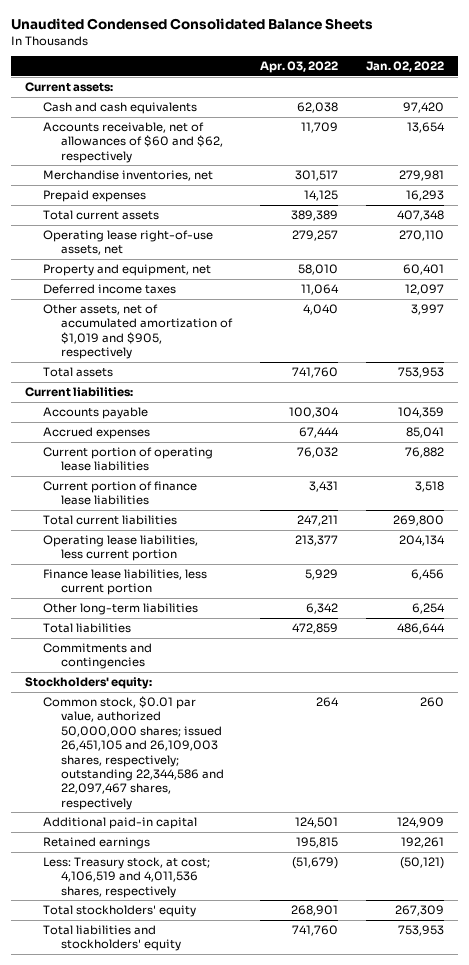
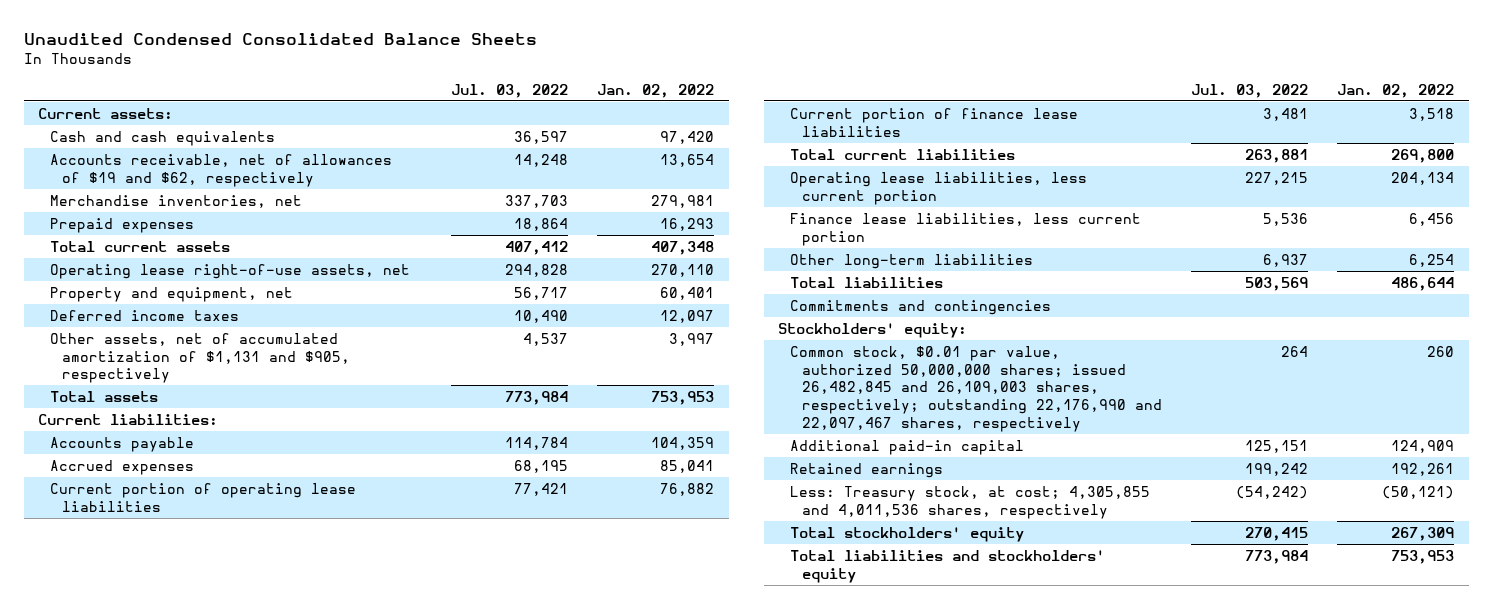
- | Apr. 03, 2022 | Jan. 02, 2022
+ | Jul. 03, 2022 | Jan. 02, 2022
- Accounts receivable, net of allowances of $60 and $62, respectively | 11,709 | 13,654
+ Accounts receivable, net of allowances of $19 and $62, respectively | 14,248 | 13,654
- Other assets, net of accumulated amortization of $1,019 and $905, respectively | 4,040 | 3,997
+ Other assets, net of accumulated amortization of $1,131 and $905, respectively | 4,537 | 3,997
- Common stock, $0.01 par value, authorized 50,000,000 shares; issued 26,451,105 and 26,109,003 shares, respectively; outstanding 22,344,586 and 22,097,467 shares, respectively | 264 | 260
+ Common stock, $0.01 par value, authorized 50,000,000 shares; issued 26,482,845 and 26,109,003 shares, respectively; outstanding 22,176,990 and 22,097,467 shares, respectively | 264 | 260
- Less: Treasury stock, at cost; 4,106,519 and 4,011,536 shares, respectively | (51,679) | (50,121)
+ Less: Treasury stock, at cost; 4,305,855 and 4,011,536 shares, respectively | (54,242) | (50,121)

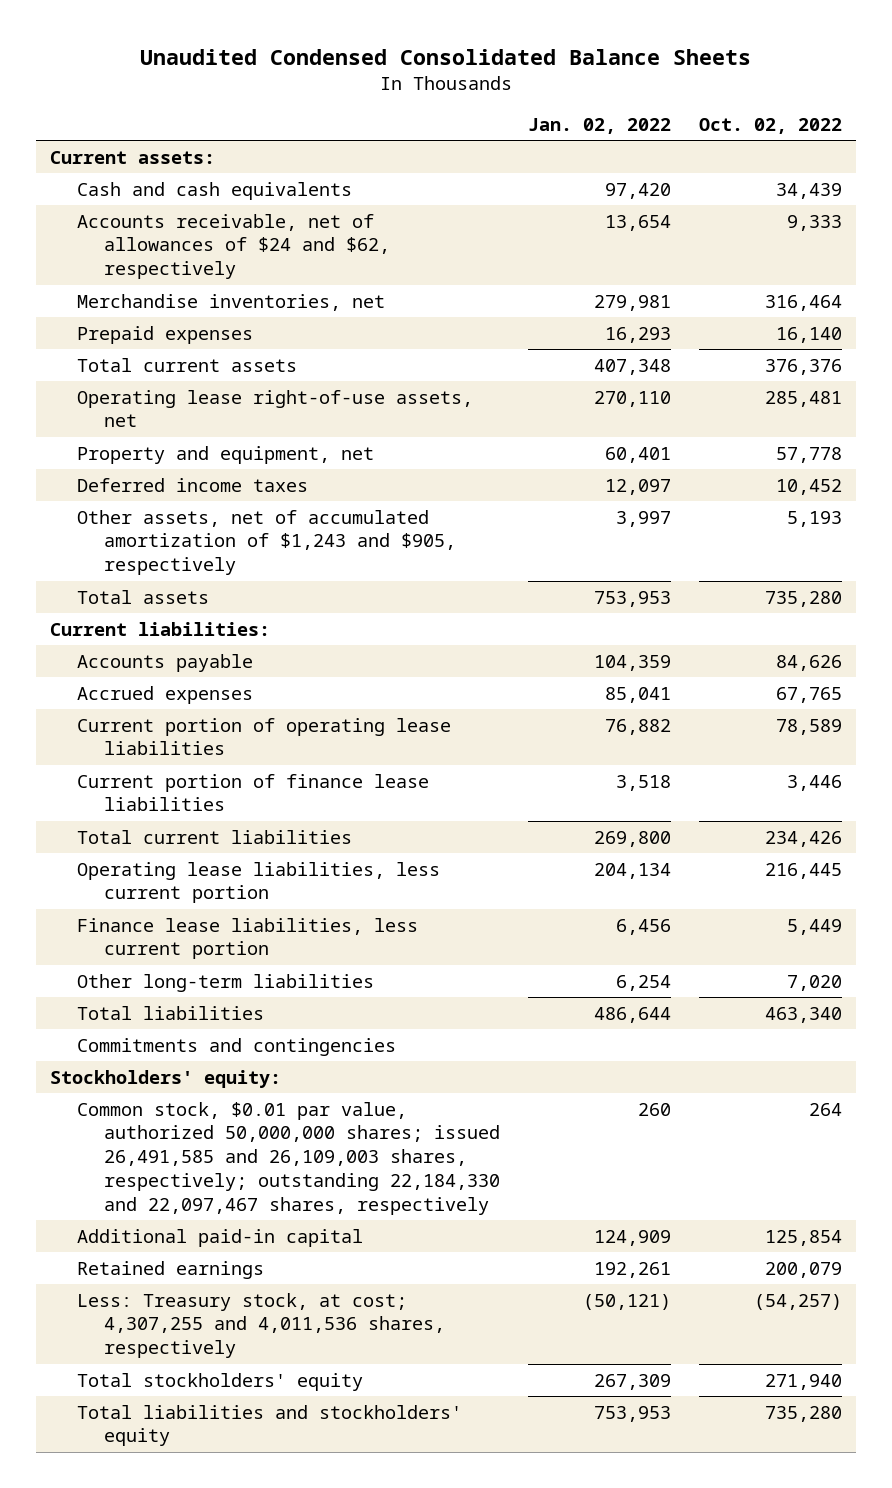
- | Jul. 03, 2022 | Jan. 02, 2022
+ | Jan. 02, 2022 | Oct. 02, 2022
- Accounts receivable, net of allowances of $19 and $62, respectively | 14,248 | 13,654
+ Accounts receivable, net of allowances of $24 and $62, respectively | 13,654 | 9,333
- Other assets, net of accumulated amortization of $1,131 and $905, respectively | 4,537 | 3,997
+ Other assets, net of accumulated amortization of $1,243 and $905, respectively | 3,997 | 5,193
- Common stock, $0.01 par value, authorized 50,000,000 shares; issued 26,482,845 and 26,109,003 shares, respectively; outstanding 22,176,990 and 22,097,467 shares, respectively | 264 | 260
+ Common stock, $0.01 par value, authorized 50,000,000 shares; issued 26,491,585 and 26,109,003 shares, respectively; outstanding 22,184,330 and 22,097,467 shares, respectively | 260 | 264
- Less: Treasury stock, at cost; 4,305,855 and 4,011,536 shares, respectively | (54,242) | (50,121)
+ Less: Treasury stock, at cost; 4,307,255 and 4,011,536 shares, respectively | (50,121) | (54,257)

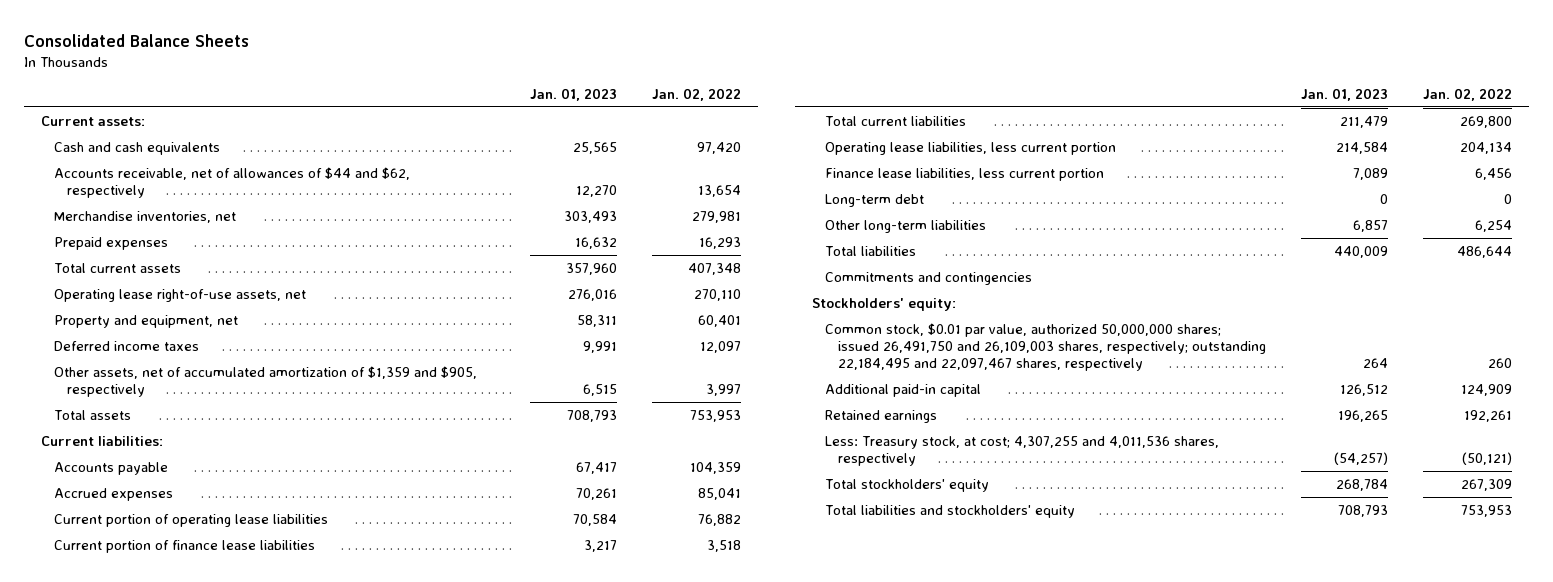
- Unaudited Condensed Consolidated Balance Sheets
+ Consolidated Balance Sheets
- | Jan. 02, 2022 | Oct. 02, 2022
+ | Jan. 01, 2023 | Jan. 02, 2022
- Accounts receivable, net of allowances of $24 and $62, respectively | 13,654 | 9,333
+ Accounts receivable, net of allowances of $44 and $62, respectively | 12,270 | 13,654
- Other assets, net of accumulated amortization of $1,243 and $905, respectively | 3,997 | 5,193
+ Other assets, net of accumulated amortization of $1,359 and $905, respectively | 6,515 | 3,997
+ Long-term debt | 0 | 0
- Common stock, $0.01 par value, authorized 50,000,000 shares; issued 26,491,585 and 26,109,003 shares, respectively; outstanding 22,184,330 and 22,097,467 shares, respectively | 260 | 264
+ Common stock, $0.01 par value, authorized 50,000,000 shares; issued 26,491,750 and 26,109,003 shares, respectively; outstanding 22,184,495 and 22,097,467 shares, respectively | 264 | 260

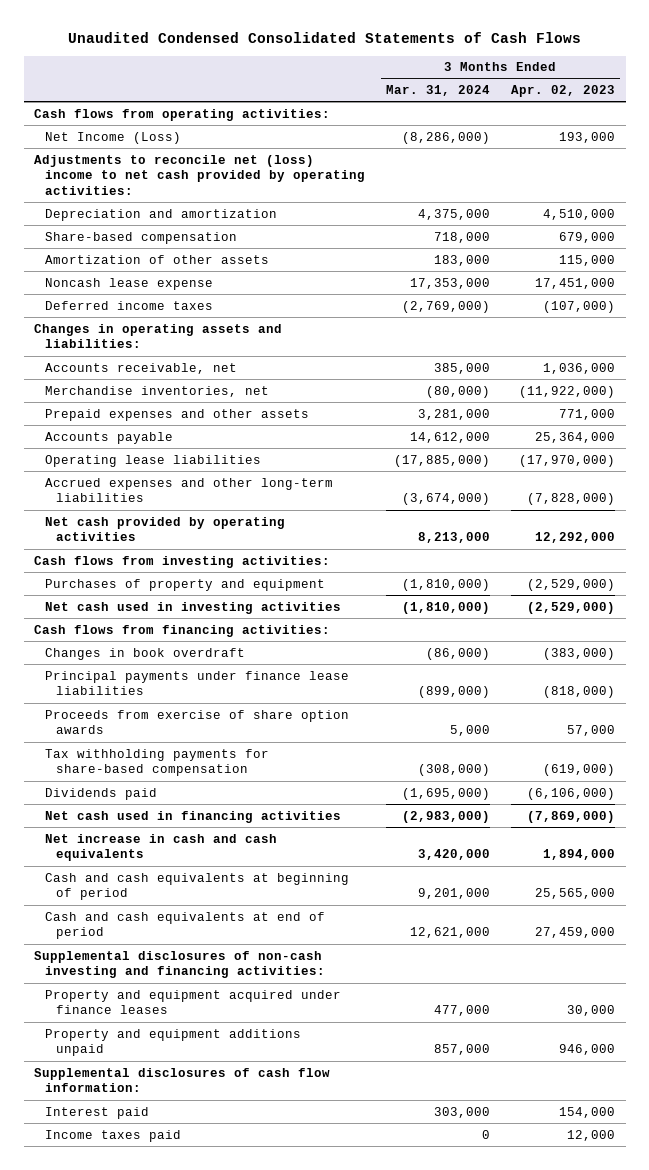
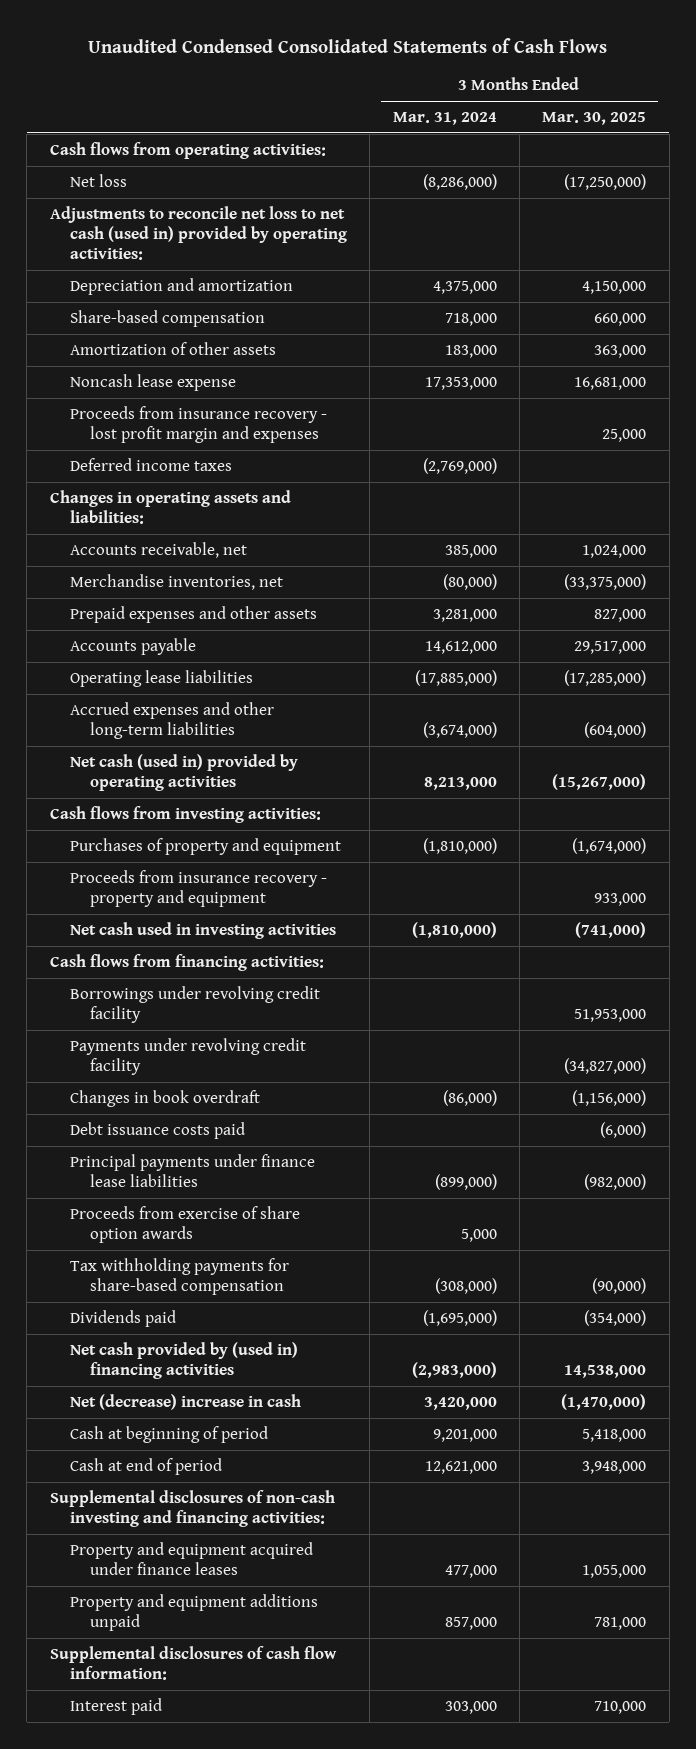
- | 3 Months Ended Mar. 31, 2024 | 3 Months Ended Apr. 02, 2023
+ | 3 Months Ended Mar. 31, 2024 | 3 Months Ended Mar. 30, 2025
- Net Income (Loss) | (8,286,000) | 193,000
- Adjustments to reconcile net (loss) income to net cash provided by operating activities:
+ Net loss | (8,286,000) | (17,250,000)
+ Adjustments to reconcile net loss to net cash (used in) provided by operating activities:
+ Proceeds from insurance recovery - lost profit margin and expenses | | 25,000
- Net cash provided by operating activities | 8,213,000 | 12,292,000
+ Net cash (used in) provided by operating activities | 8,213,000 | (15,267,000)
+ Proceeds from insurance recovery - property and equipment | | 933,000
+ Borrowings under revolving credit facility | | 51,953,000
+ Payments under revolving credit facility | | (34,827,000)
+ Debt issuance costs paid | | (6,000)
- Net cash used in financing activities | (2,983,000) | (7,869,000)
- Net increase in cash and cash equivalents | 3,420,000 | 1,894,000
- Cash and cash equivalents at beginning of period | 9,201,000 | 25,565,000
- Cash and cash equivalents at end of period | 12,621,000 | 27,459,000
+ Net cash provided by (used in) financing activities | (2,983,000) | 14,538,000
+ Net (decrease) increase in cash | 3,420,000 | (1,470,000)
+ Cash at beginning of period | 9,201,000 | 5,418,000
+ Cash at end of period | 12,621,000 | 3,948,000
- Income taxes paid | 0 | 12,000

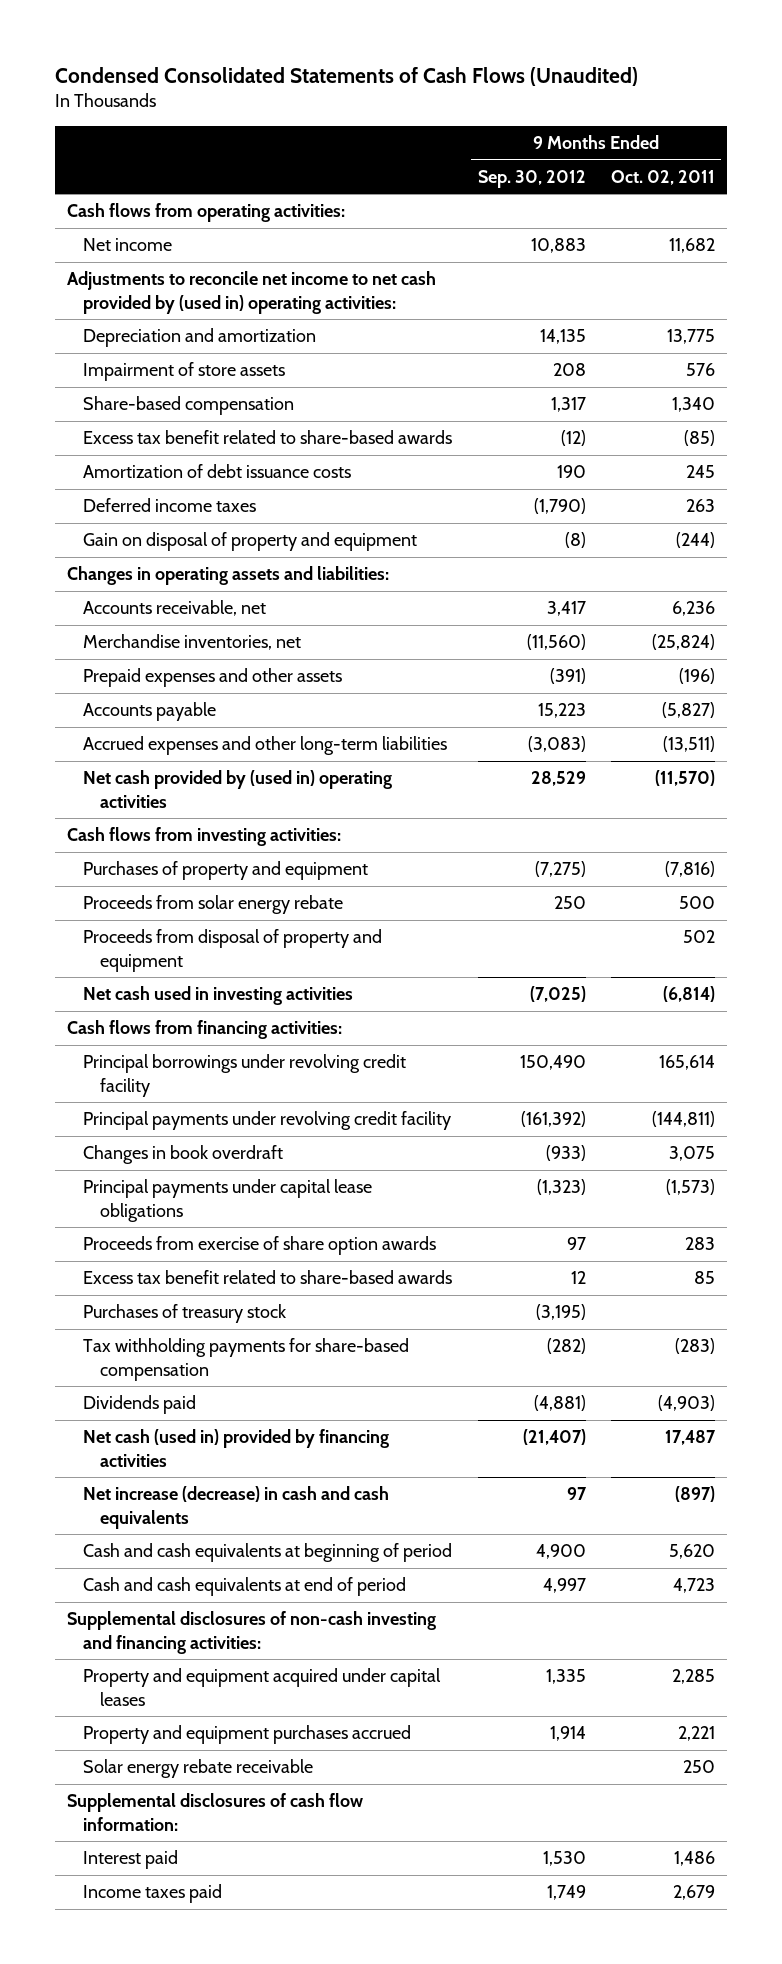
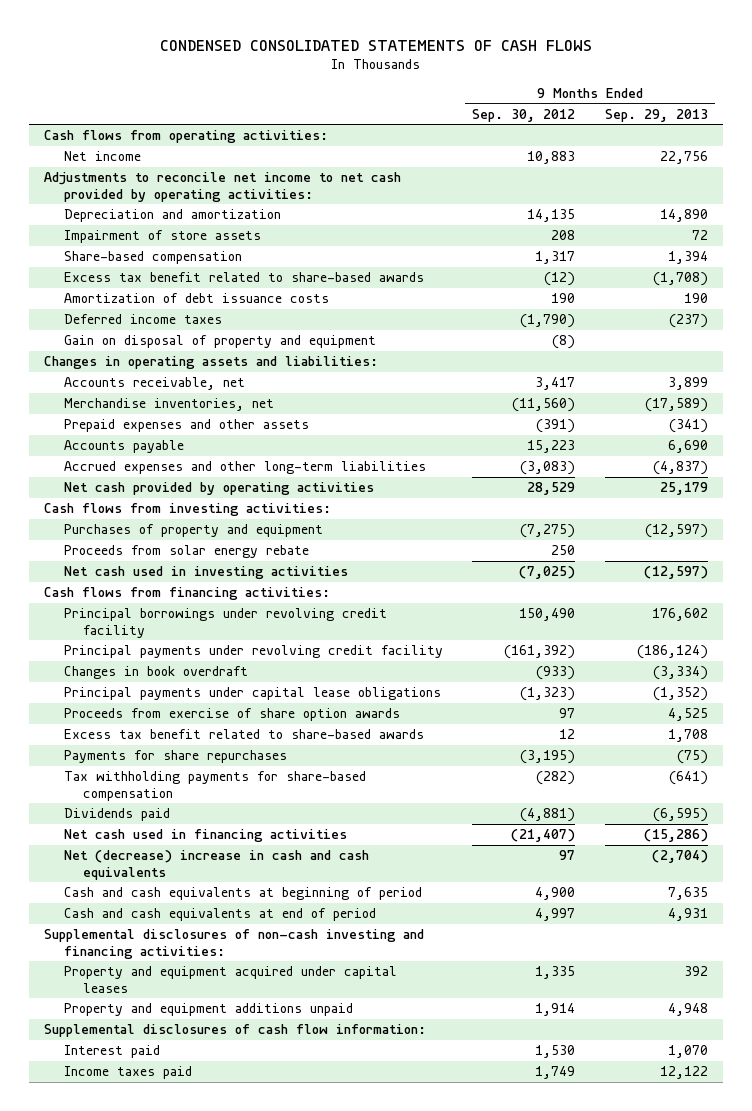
- Condensed Consolidated Statements of Cash Flows (Unaudited)
+ CONDENSED CONSOLIDATED STATEMENTS OF CASH FLOWS
- | 9 Months Ended Sep. 30, 2012 | 9 Months Ended Oct. 02, 2011
+ | 9 Months Ended Sep. 30, 2012 | 9 Months Ended Sep. 29, 2013
- Adjustments to reconcile net income to net cash provided by (used in) operating activities:
+ Adjustments to reconcile net income to net cash provided by operating activities:
- Net cash provided by (used in) operating activities | 28,529 | (11,570)
+ Net cash provided by operating activities | 28,529 | 25,179
- Proceeds from disposal of property and equipment | | 502
- Purchases of treasury stock | (3,195) |
+ Payments for share repurchases | (3,195) | (75)
- Net cash (used in) provided by financing activities | (21,407) | 17,487
- Net increase (decrease) in cash and cash equivalents | 97 | (897)
+ Net cash used in financing activities | (21,407) | (15,286)
+ Net (decrease) increase in cash and cash equivalents | 97 | (2,704)
- Property and equipment purchases accrued | 1,914 | 2,221
- Solar energy rebate receivable | | 250
+ Property and equipment additions unpaid | 1,914 | 4,948

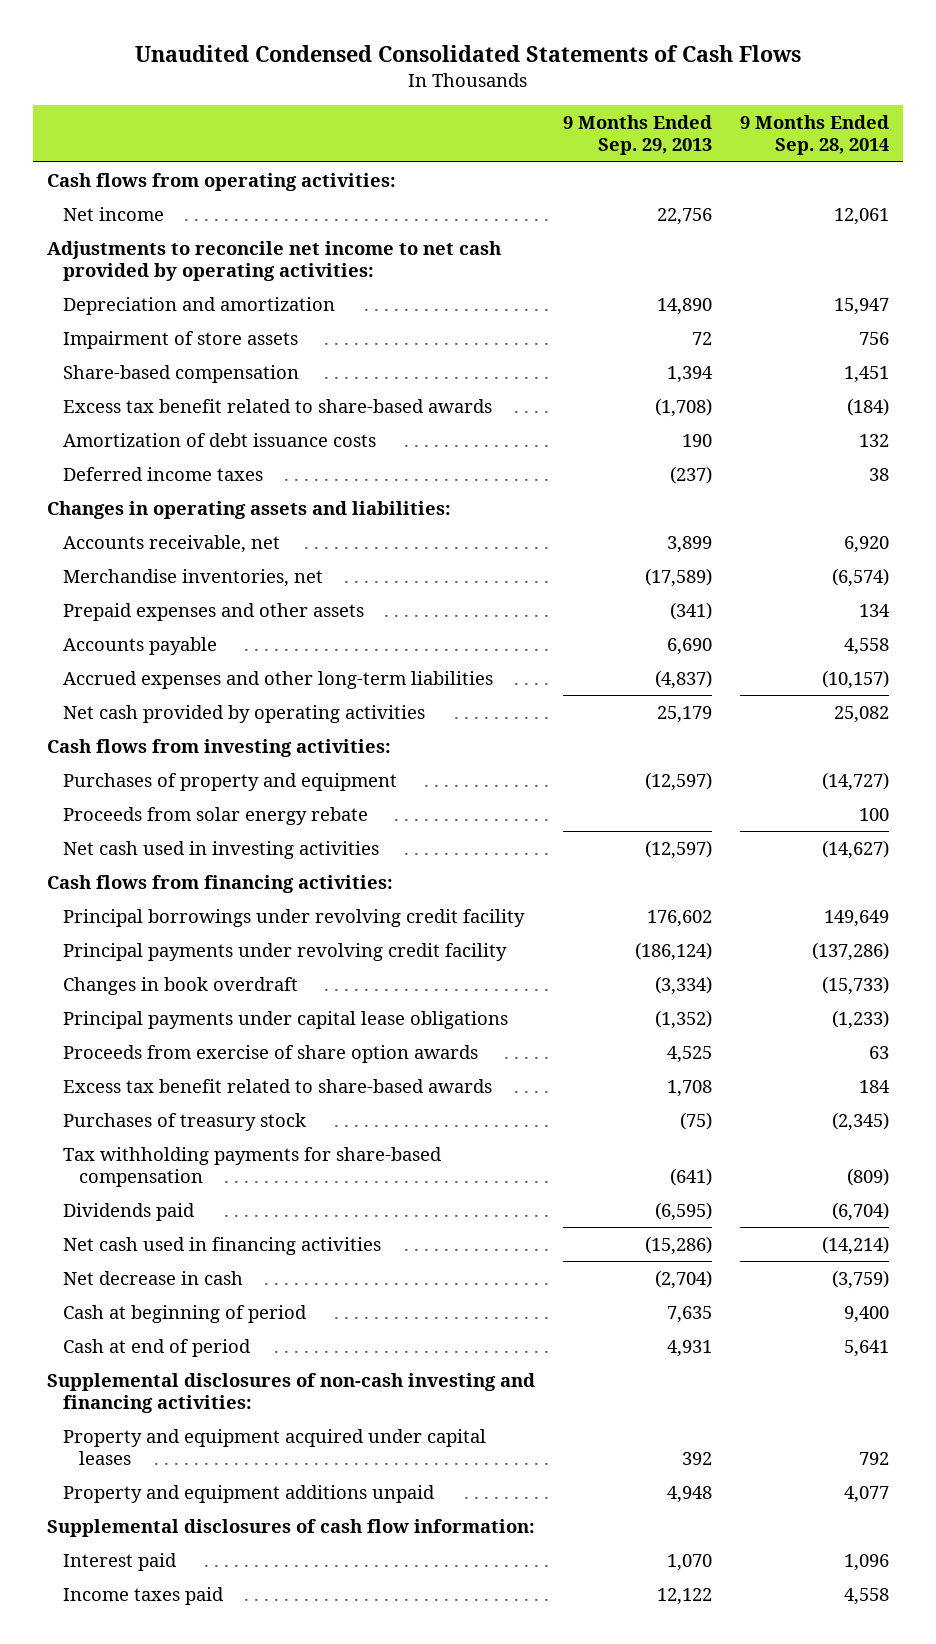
- CONDENSED CONSOLIDATED STATEMENTS OF CASH FLOWS
+ Unaudited Condensed Consolidated Statements of Cash Flows
- | 9 Months Ended Sep. 30, 2012 | 9 Months Ended Sep. 29, 2013
+ | 9 Months Ended Sep. 29, 2013 | 9 Months Ended Sep. 28, 2014
- Gain on disposal of property and equipment | (8) |
- Payments for share repurchases | (3,195) | (75)
+ Purchases of treasury stock | (75) | (2,345)
- Net (decrease) increase in cash and cash equivalents | 97 | (2,704)
- Cash and cash equivalents at beginning of period | 4,900 | 7,635
- Cash and cash equivalents at end of period | 4,997 | 4,931
+ Net decrease in cash | (2,704) | (3,759)
+ Cash at beginning of period | 7,635 | 9,400
+ Cash at end of period | 4,931 | 5,641

